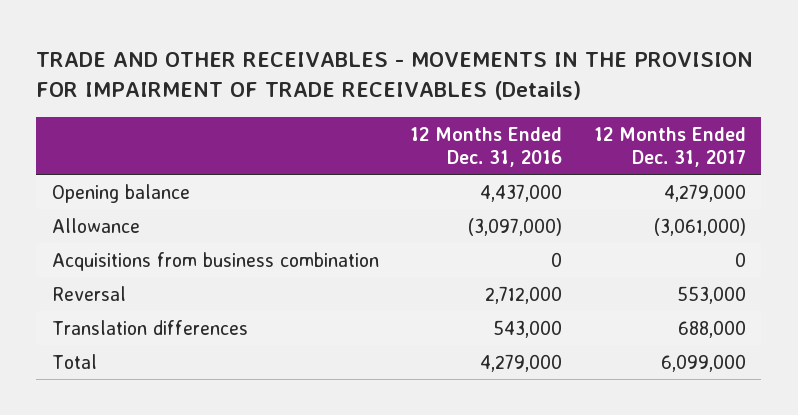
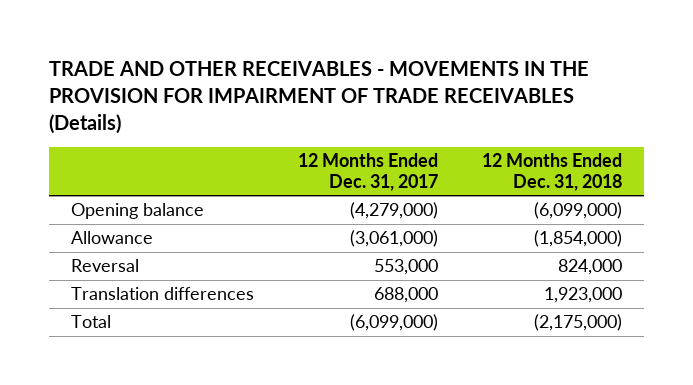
- | 12 Months Ended Dec. 31, 2016 | 12 Months Ended Dec. 31, 2017
+ | 12 Months Ended Dec. 31, 2017 | 12 Months Ended Dec. 31, 2018
- Opening balance | 4,437,000 | 4,279,000
+ Opening balance | (4,279,000) | (6,099,000)
- Acquisitions from business combination | 0 | 0
- Total | 4,279,000 | 6,099,000
+ Total | (6,099,000) | (2,175,000)

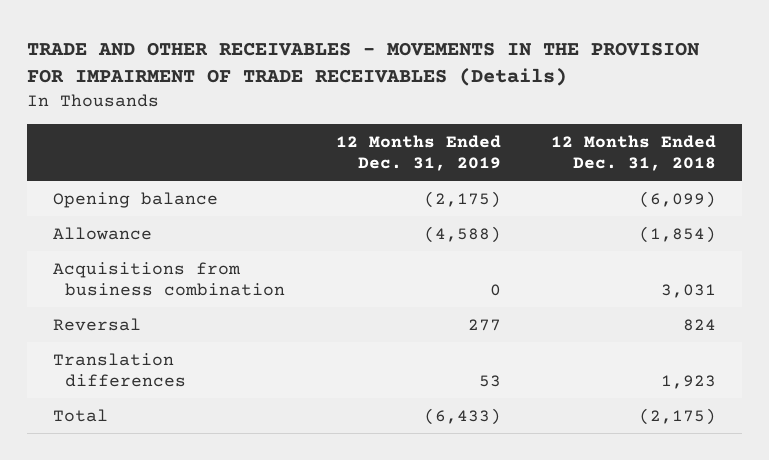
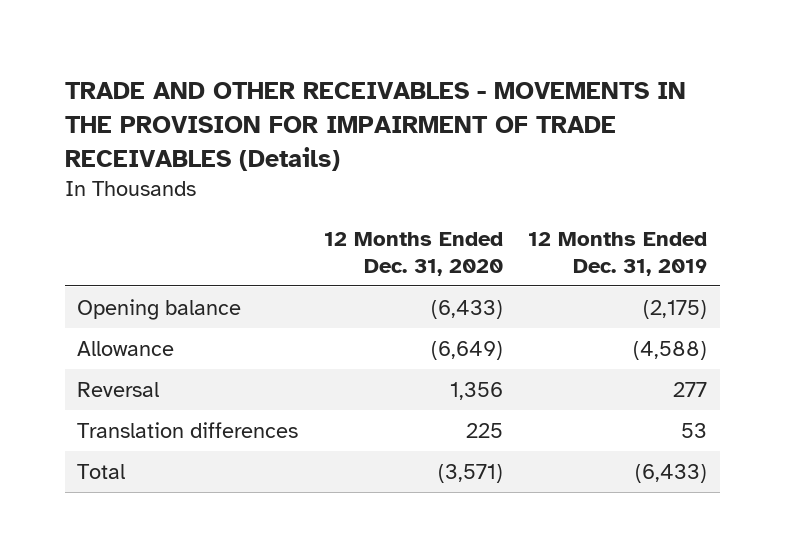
- | 12 Months Ended Dec. 31, 2019 | 12 Months Ended Dec. 31, 2018
+ | 12 Months Ended Dec. 31, 2020 | 12 Months Ended Dec. 31, 2019
- Acquisitions from business combination | 0 | 3,031

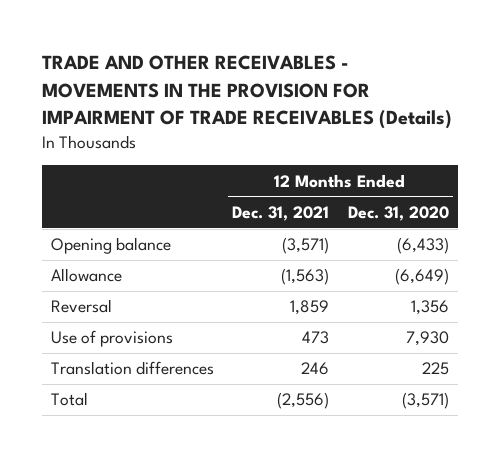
- | 12 Months Ended Dec. 31, 2020 | 12 Months Ended Dec. 31, 2019
+ | 12 Months Ended Dec. 31, 2021 | 12 Months Ended Dec. 31, 2020
+ Use of provisions | 473 | 7,930

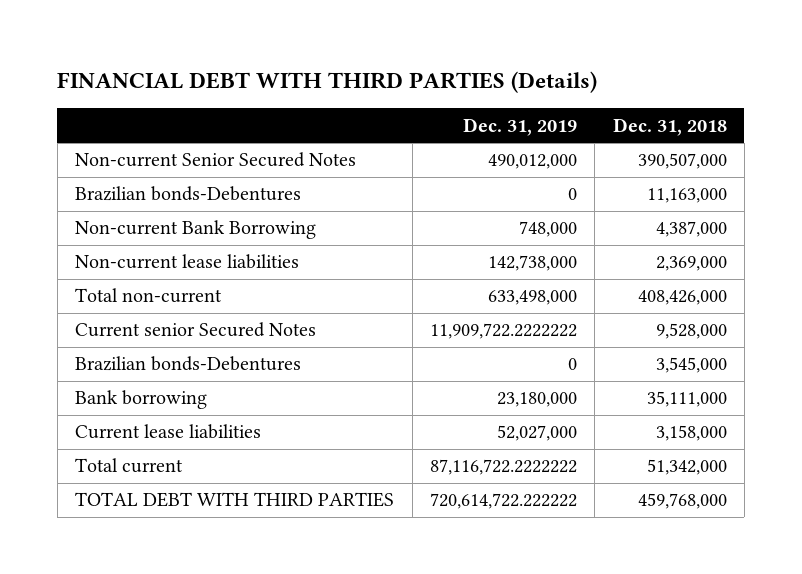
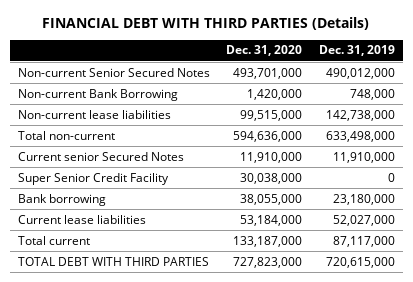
- | Dec. 31, 2019 | Dec. 31, 2018
+ | Dec. 31, 2020 | Dec. 31, 2019
- Brazilian bonds-Debentures | 0 | 11,163,000
- Current senior Secured Notes | 11,909,722.2222222 | 9,528,000
- Brazilian bonds-Debentures | 0 | 3,545,000
+ Current senior Secured Notes | 11,910,000 | 11,910,000
+ Super Senior Credit Facility | 30,038,000 | 0
- Total current | 87,116,722.2222222 | 51,342,000
- TOTAL DEBT WITH THIRD PARTIES | 720,614,722.222222 | 459,768,000
+ Total current | 133,187,000 | 87,117,000
+ TOTAL DEBT WITH THIRD PARTIES | 727,823,000 | 720,615,000

